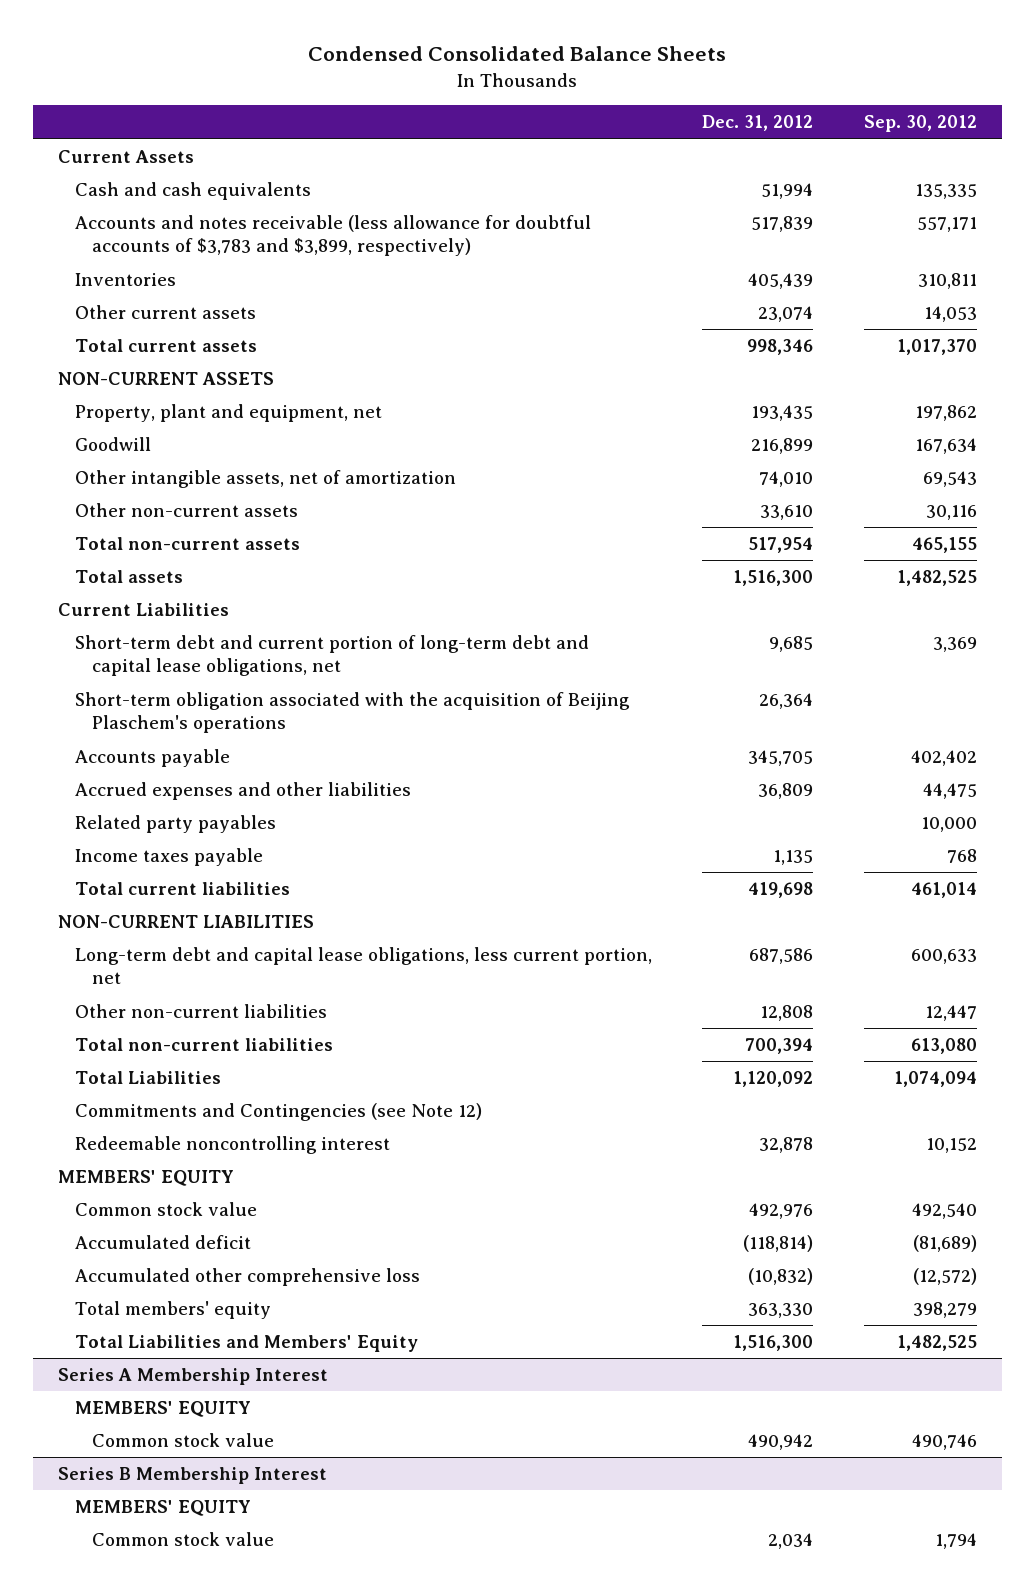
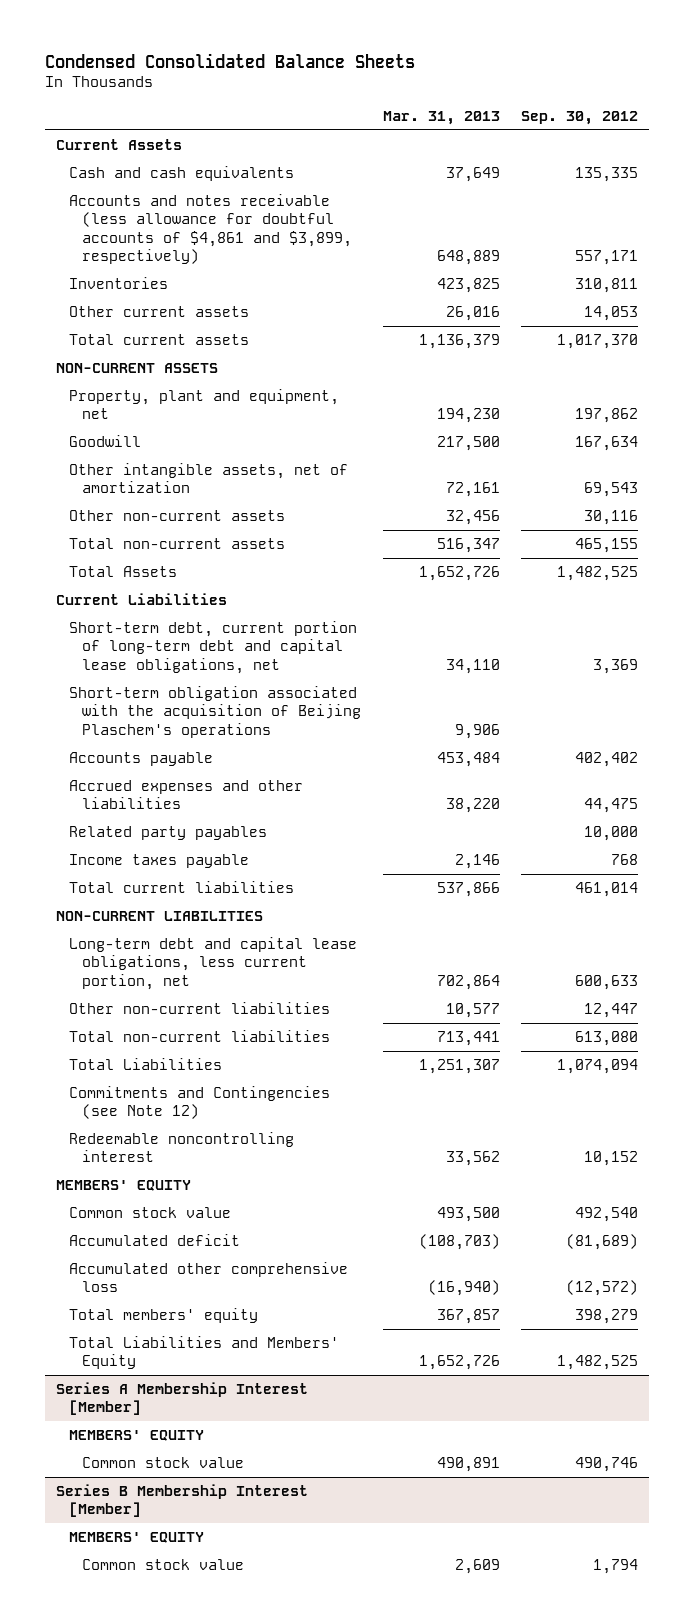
- | Dec. 31, 2012 | Sep. 30, 2012
+ | Mar. 31, 2013 | Sep. 30, 2012
- Accounts and notes receivable (less allowance for doubtful accounts of $3,783 and $3,899, respectively) | 517,839 | 557,171
+ Accounts and notes receivable (less allowance for doubtful accounts of $4,861 and $3,899, respectively) | 648,889 | 557,171
- Total assets | 1,516,300 | 1,482,525
+ Total Assets | 1,652,726 | 1,482,525
- Short-term debt and current portion of long-term debt and capital lease obligations, net | 9,685 | 3,369
+ Short-term debt, current portion of long-term debt and capital lease obligations, net | 34,110 | 3,369
- Series A Membership Interest
+ Series A Membership Interest [Member]
- Series B Membership Interest
+ Series B Membership Interest [Member]

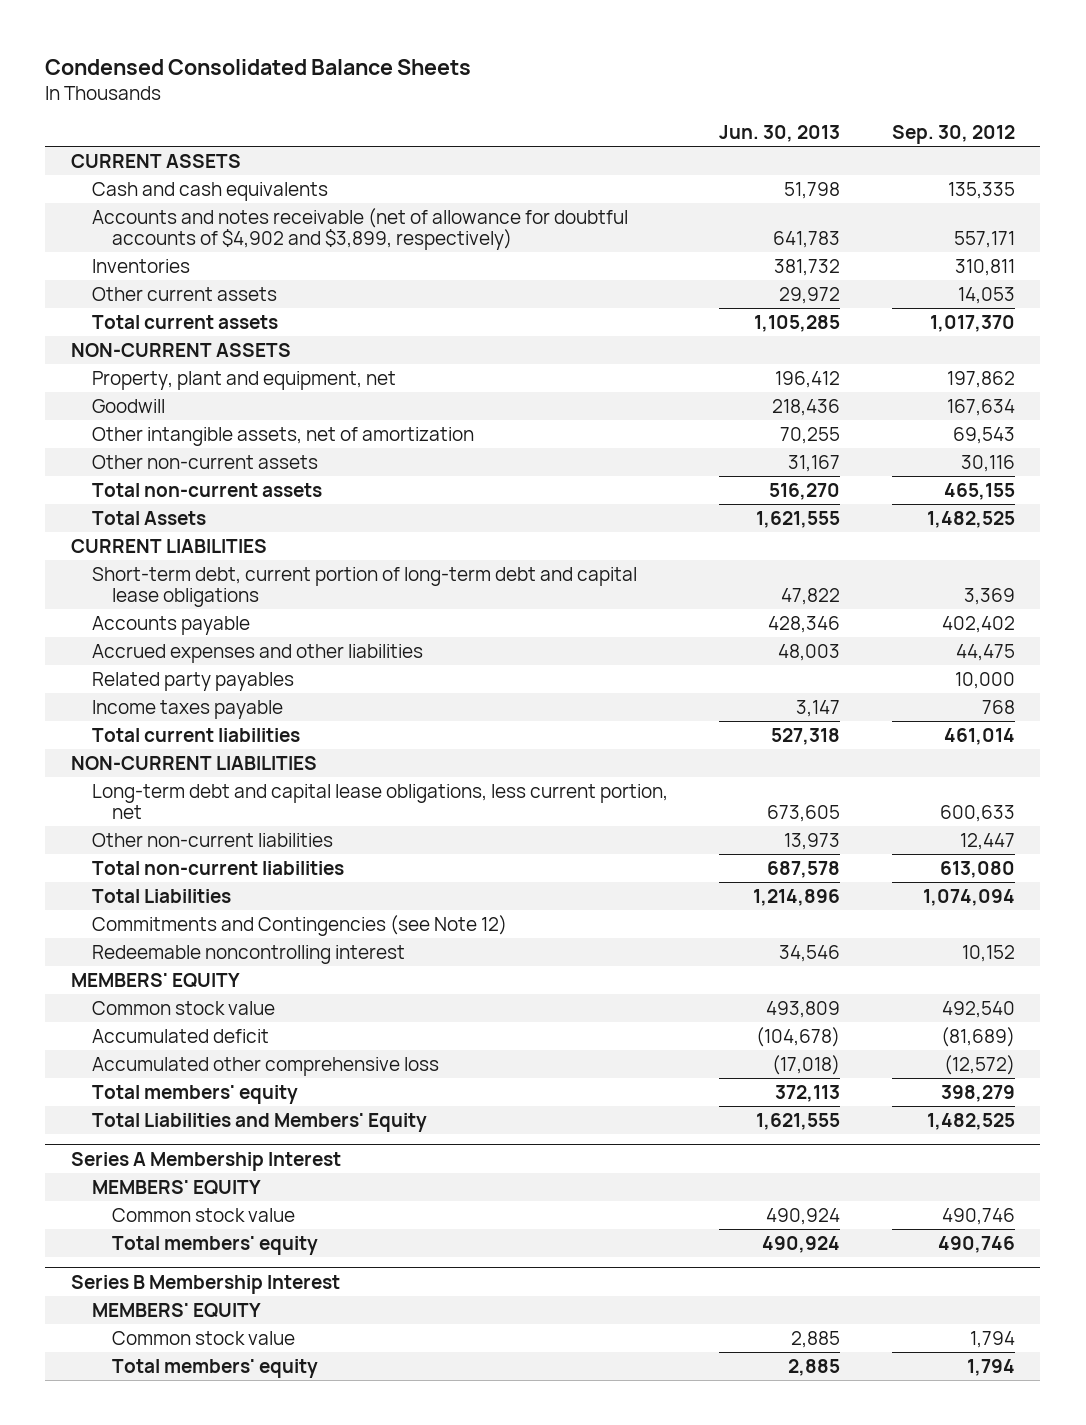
- | Mar. 31, 2013 | Sep. 30, 2012
+ | Jun. 30, 2013 | Sep. 30, 2012
- Current Assets
+ CURRENT ASSETS
- Accounts and notes receivable (less allowance for doubtful accounts of $4,861 and $3,899, respectively) | 648,889 | 557,171
+ Accounts and notes receivable (net of allowance for doubtful accounts of $4,902 and $3,899, respectively) | 641,783 | 557,171
- Current Liabilities
- Short-term debt, current portion of long-term debt and capital lease obligations, net | 34,110 | 3,369
- Short-term obligation associated with the acquisition of Beijing Plaschem's operations | 9,906 |
+ CURRENT LIABILITIES
+ Short-term debt, current portion of long-term debt and capital lease obligations | 47,822 | 3,369
- Series A Membership Interest [Member]
+ Series A Membership Interest
- Series B Membership Interest [Member]
+ Total members' equity | 490,924 | 490,746
+ Series B Membership Interest
+ Total members' equity | 2,885 | 1,794

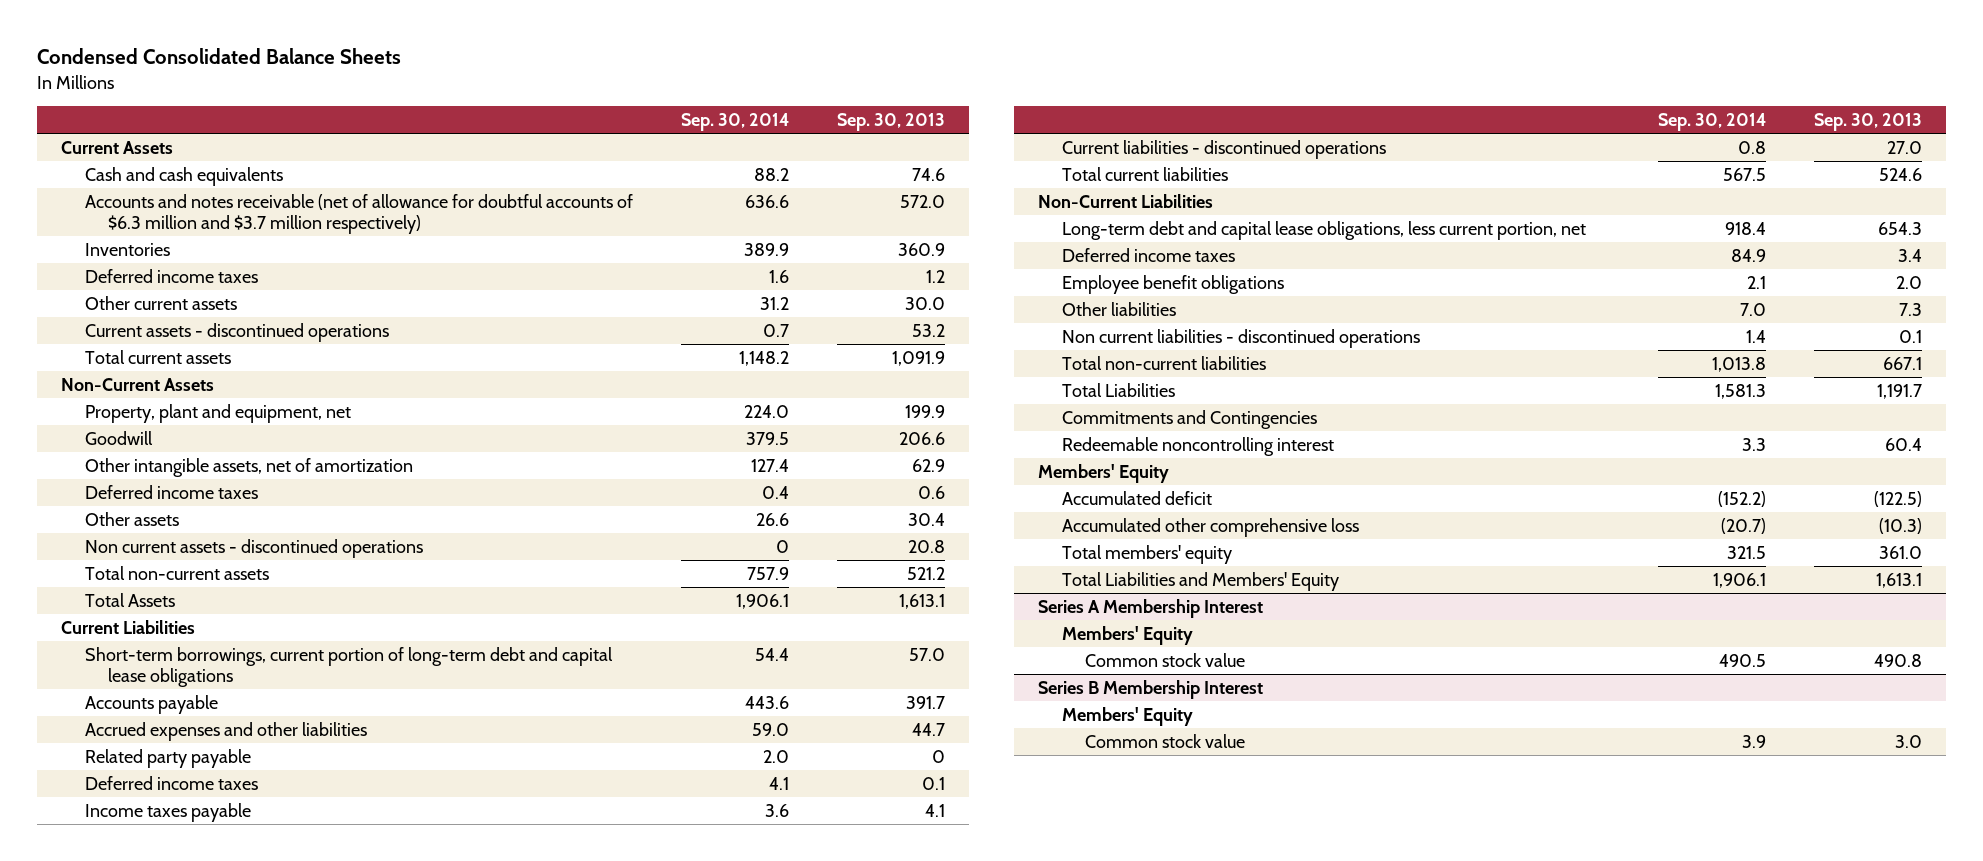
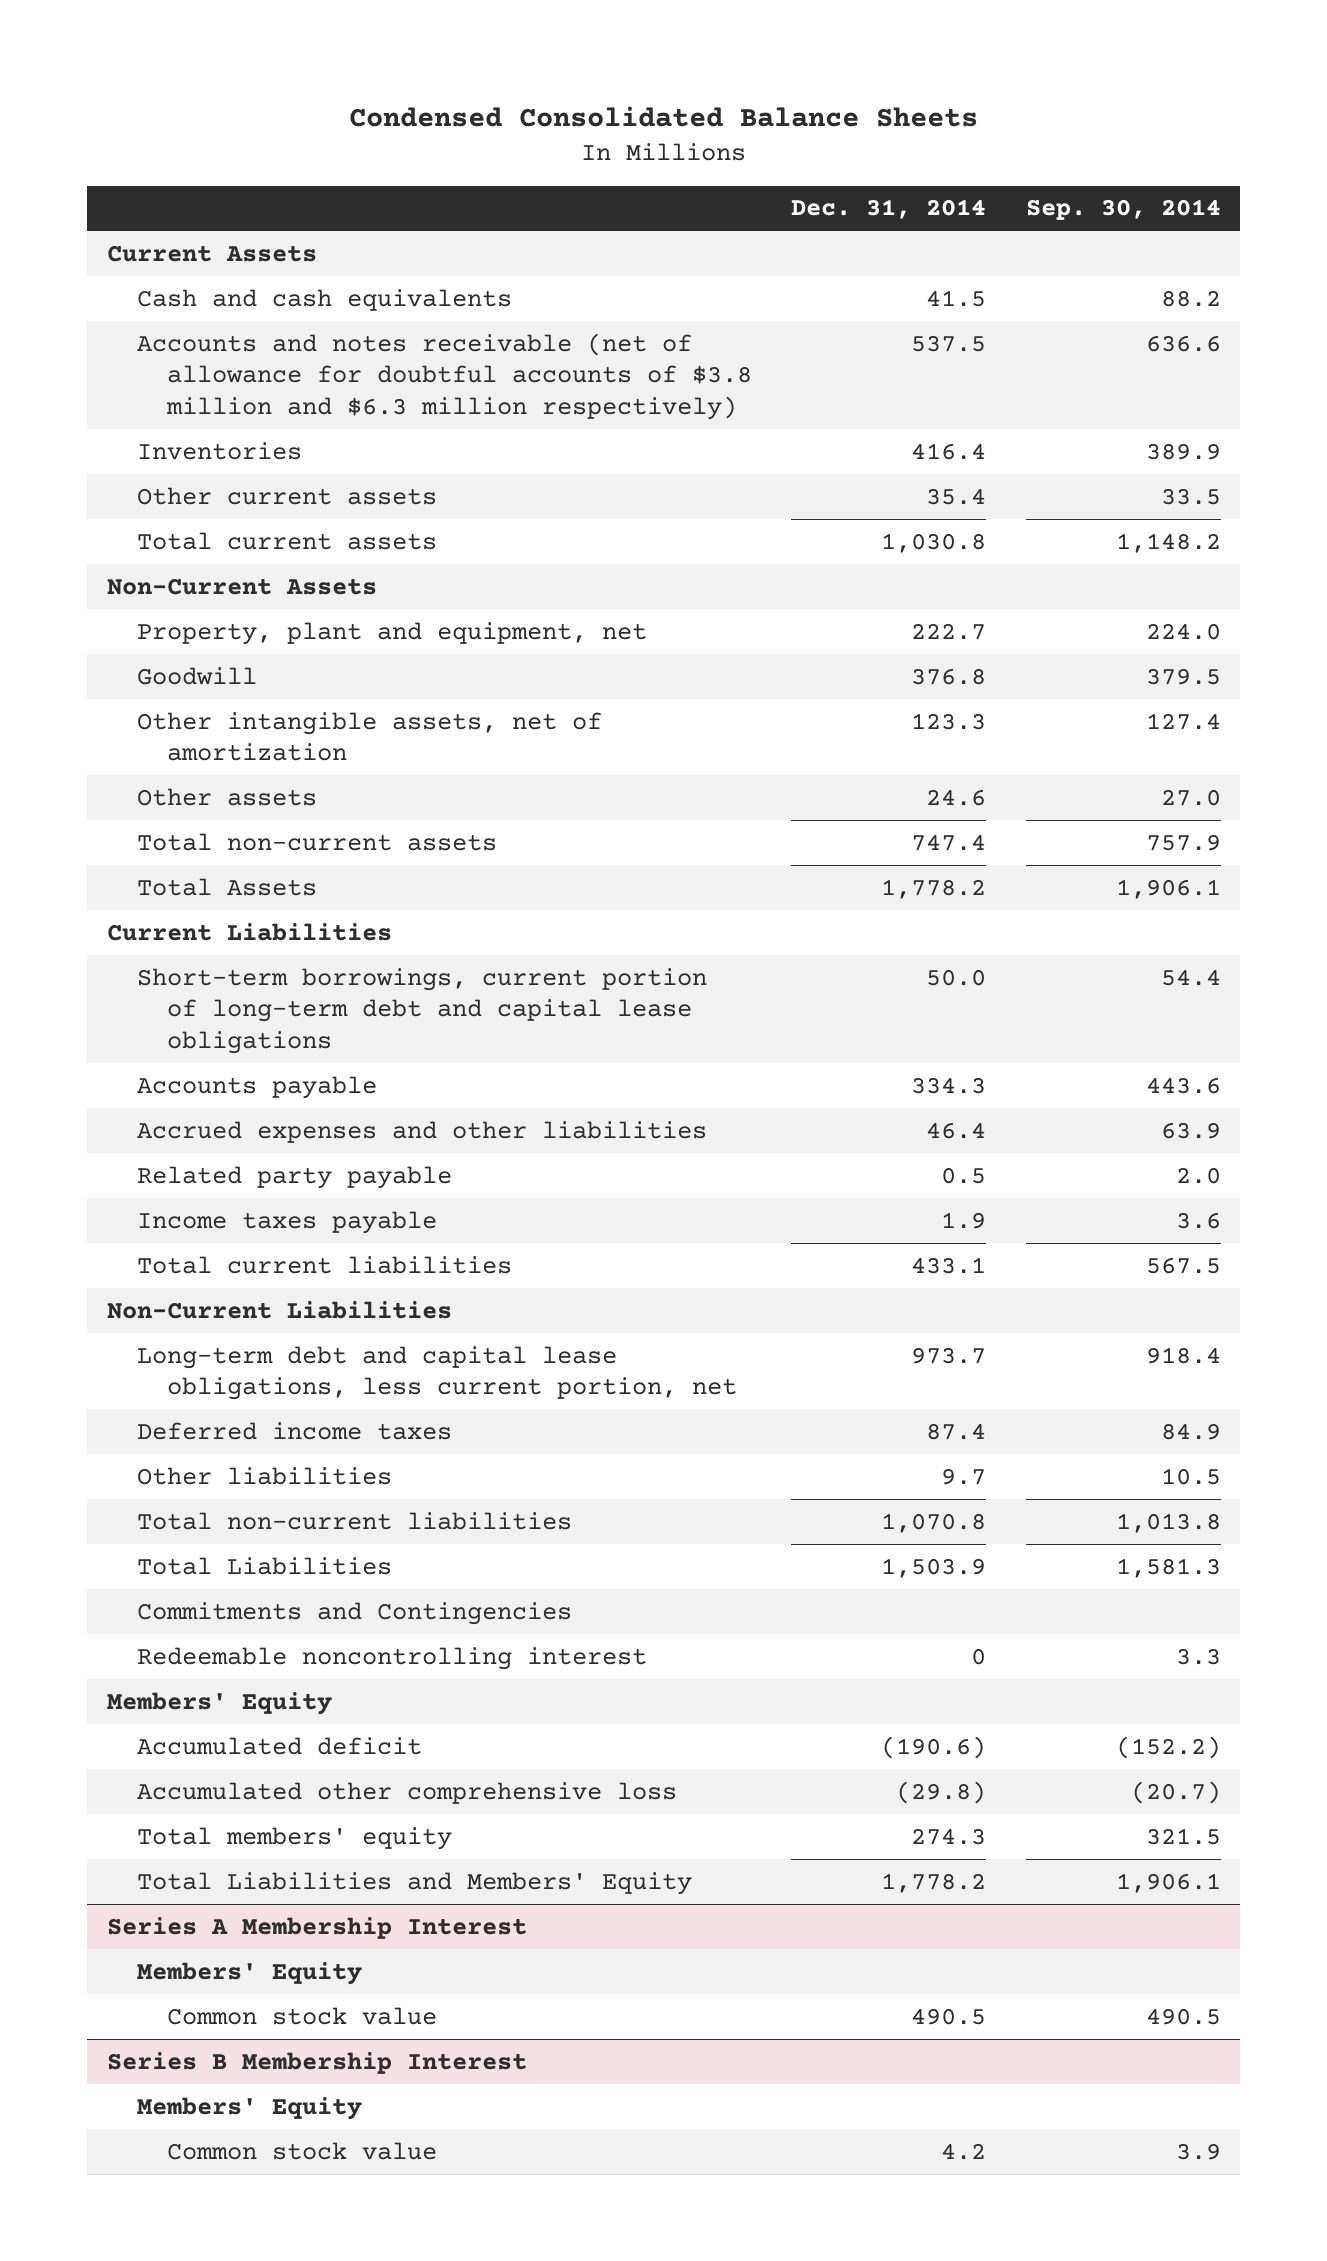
- | Sep. 30, 2014 | Sep. 30, 2013
+ | Dec. 31, 2014 | Sep. 30, 2014
- Accounts and notes receivable (net of allowance for doubtful accounts of $6.3 million and $3.7 million respectively) | 636.6 | 572.0
+ Accounts and notes receivable (net of allowance for doubtful accounts of $3.8 million and $6.3 million respectively) | 537.5 | 636.6
- Deferred income taxes | 1.6 | 1.2
- Other current assets | 31.2 | 30.0
- Current assets - discontinued operations | 0.7 | 53.2
+ Other current assets | 35.4 | 33.5
- Deferred income taxes | 0.4 | 0.6
- Other assets | 26.6 | 30.4
- Non current assets - discontinued operations | 0 | 20.8
+ Other assets | 24.6 | 27.0
- Accrued expenses and other liabilities | 59.0 | 44.7
+ Accrued expenses and other liabilities | 46.4 | 63.9
- Deferred income taxes | 4.1 | 0.1
- Current liabilities - discontinued operations | 0.8 | 27.0
- Employee benefit obligations | 2.1 | 2.0
- Other liabilities | 7.0 | 7.3
- Non current liabilities - discontinued operations | 1.4 | 0.1
+ Other liabilities | 9.7 | 10.5

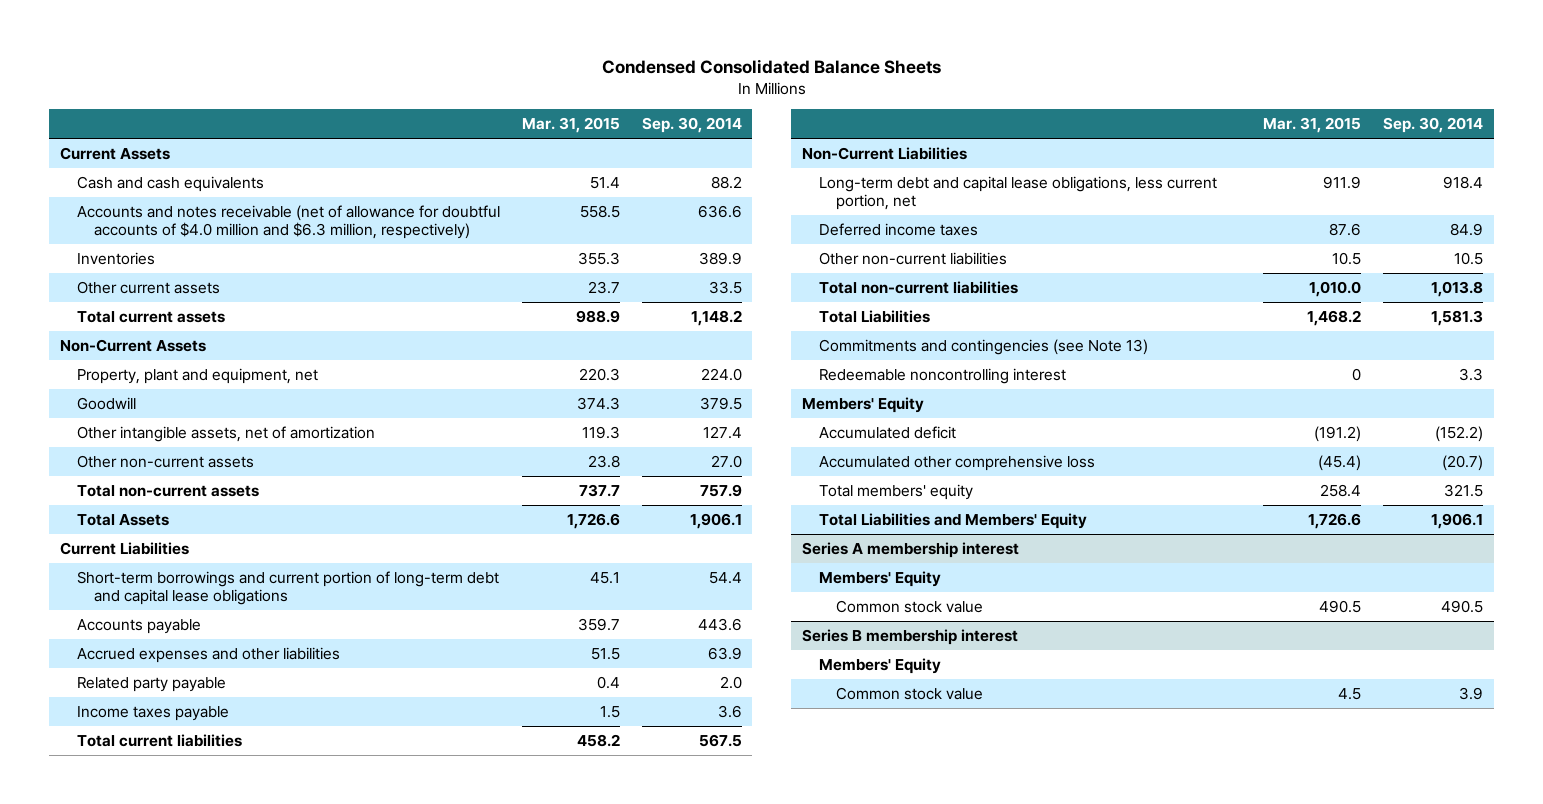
- | Dec. 31, 2014 | Sep. 30, 2014
+ | Mar. 31, 2015 | Sep. 30, 2014
- Accounts and notes receivable (net of allowance for doubtful accounts of $3.8 million and $6.3 million respectively) | 537.5 | 636.6
+ Accounts and notes receivable (net of allowance for doubtful accounts of $4.0 million and $6.3 million, respectively) | 558.5 | 636.6
- Other assets | 24.6 | 27.0
+ Other non-current assets | 23.8 | 27.0
- Short-term borrowings, current portion of long-term debt and capital lease obligations | 50.0 | 54.4
+ Short-term borrowings and current portion of long-term debt and capital lease obligations | 45.1 | 54.4
- Other liabilities | 9.7 | 10.5
+ Other non-current liabilities | 10.5 | 10.5
- Commitments and Contingencies
+ Commitments and contingencies (see Note 13)
- Series A Membership Interest
+ Series A membership interest
- Series B Membership Interest
+ Series B membership interest

